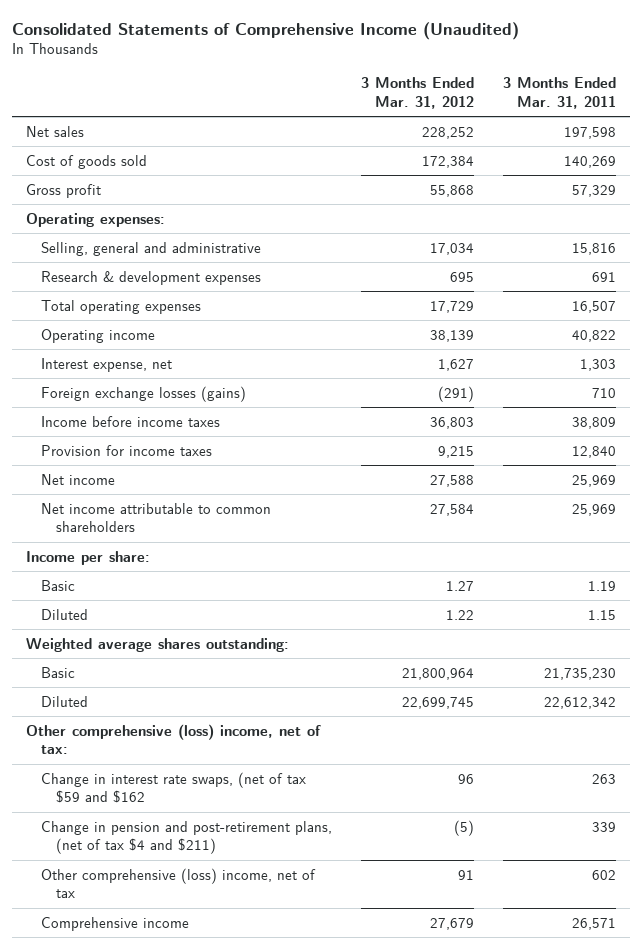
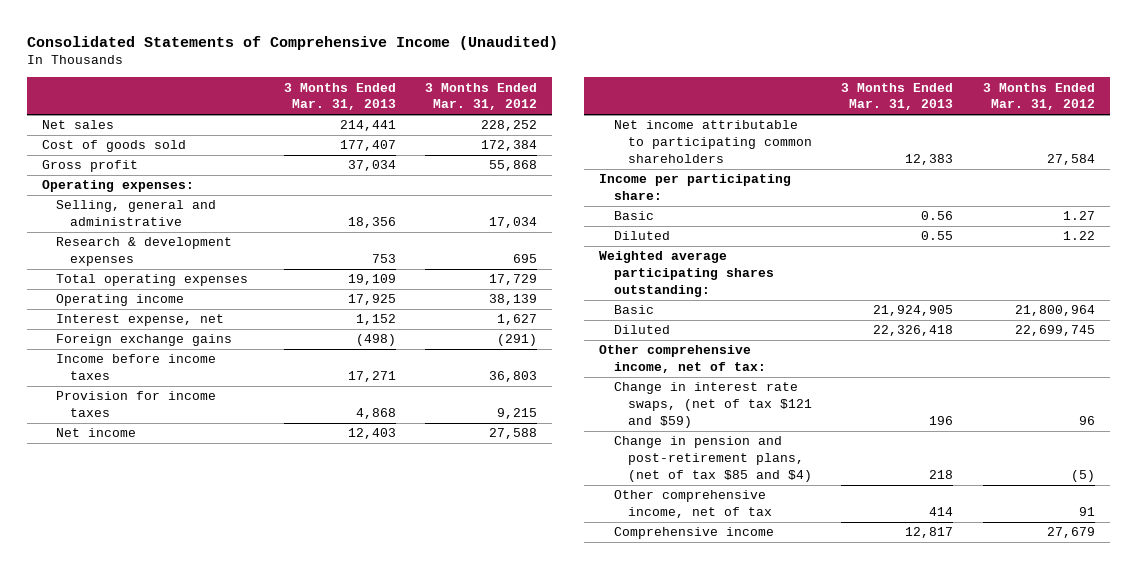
- | 3 Months Ended Mar. 31, 2012 | 3 Months Ended Mar. 31, 2011
+ | 3 Months Ended Mar. 31, 2013 | 3 Months Ended Mar. 31, 2012
- Foreign exchange losses (gains) | (291) | 710
+ Foreign exchange gains | (498) | (291)
- Net income attributable to common shareholders | 27,584 | 25,969
- Income per share:
+ Net income attributable to participating common shareholders | 12,383 | 27,584
+ Income per participating share:
- Weighted average shares outstanding:
+ Weighted average participating shares outstanding:
- Other comprehensive (loss) income, net of tax:
- Change in interest rate swaps, (net of tax $59 and $162 | 96 | 263
- Change in pension and post-retirement plans, (net of tax $4 and $211) | (5) | 339
- Other comprehensive (loss) income, net of tax | 91 | 602
+ Other comprehensive income, net of tax:
+ Change in interest rate swaps, (net of tax $121 and $59) | 196 | 96
+ Change in pension and post-retirement plans, (net of tax $85 and $4) | 218 | (5)
+ Other comprehensive income, net of tax | 414 | 91

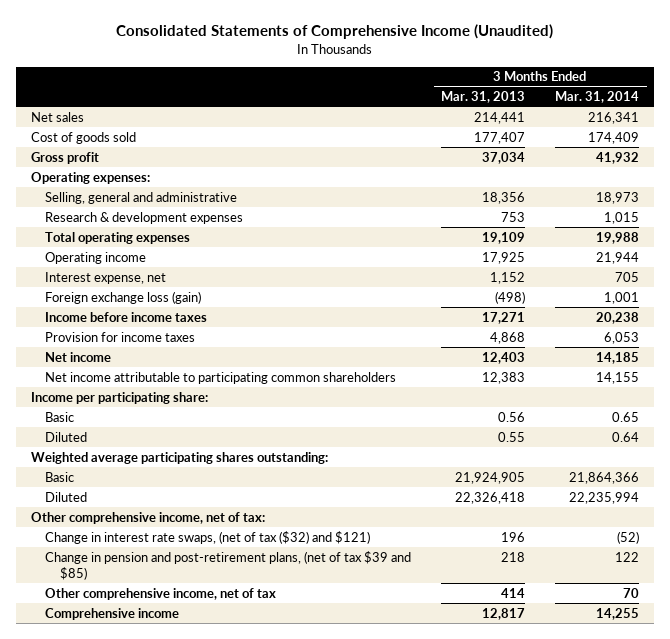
- | 3 Months Ended Mar. 31, 2013 | 3 Months Ended Mar. 31, 2012
+ | 3 Months Ended Mar. 31, 2013 | 3 Months Ended Mar. 31, 2014
- Foreign exchange gains | (498) | (291)
+ Foreign exchange loss (gain) | (498) | 1,001
- Change in interest rate swaps, (net of tax $121 and $59) | 196 | 96
- Change in pension and post-retirement plans, (net of tax $85 and $4) | 218 | (5)
+ Change in interest rate swaps, (net of tax ($32) and $121) | 196 | (52)
+ Change in pension and post-retirement plans, (net of tax $39 and $85) | 218 | 122

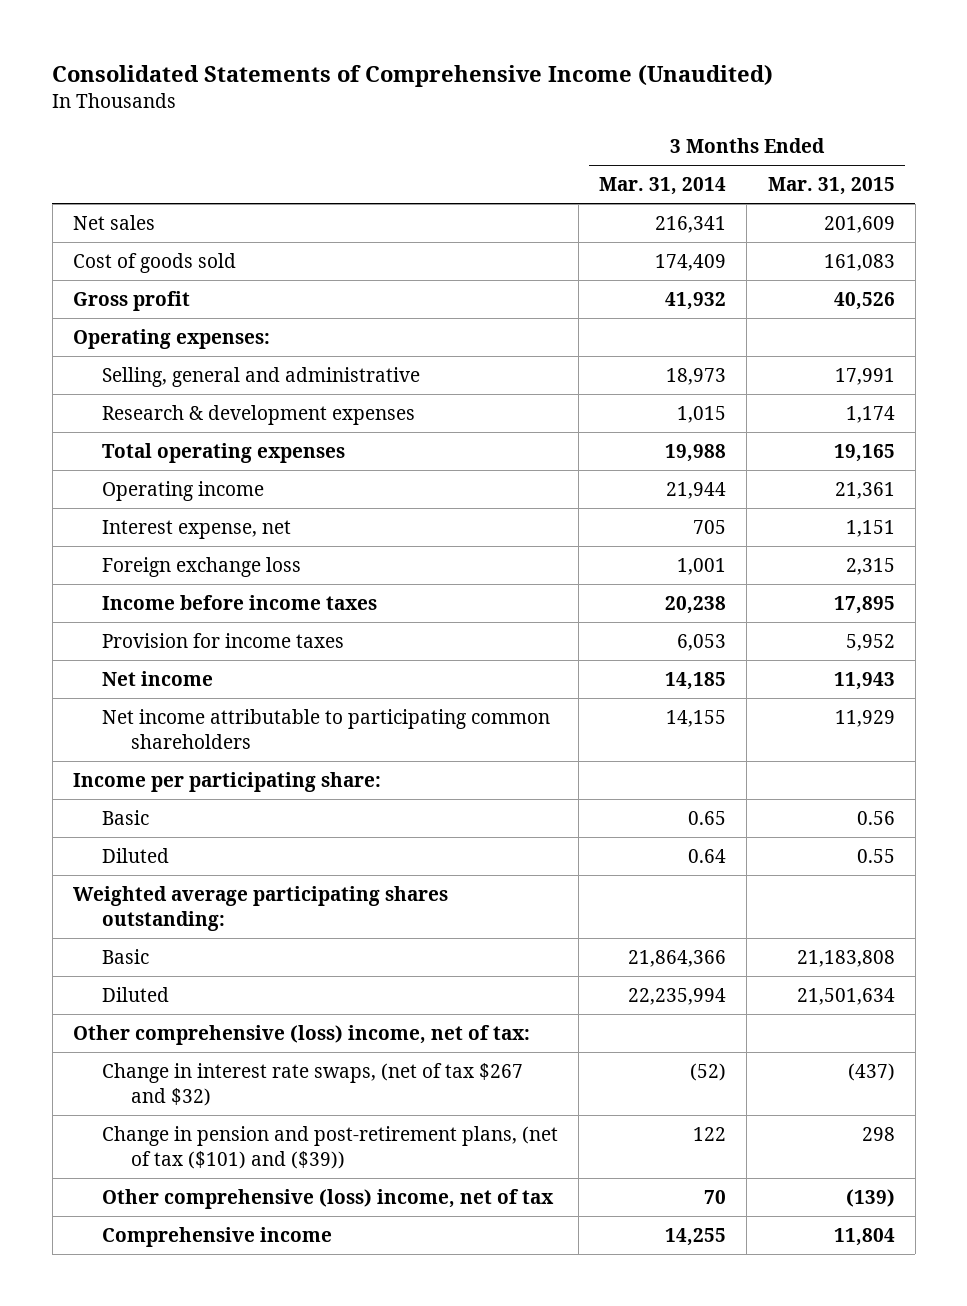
- | 3 Months Ended Mar. 31, 2013 | 3 Months Ended Mar. 31, 2014
+ | 3 Months Ended Mar. 31, 2014 | 3 Months Ended Mar. 31, 2015
- Foreign exchange loss (gain) | (498) | 1,001
+ Foreign exchange loss | 1,001 | 2,315
- Other comprehensive income, net of tax:
- Change in interest rate swaps, (net of tax ($32) and $121) | 196 | (52)
- Change in pension and post-retirement plans, (net of tax $39 and $85) | 218 | 122
- Other comprehensive income, net of tax | 414 | 70
+ Other comprehensive (loss) income, net of tax:
+ Change in interest rate swaps, (net of tax $267 and $32) | (52) | (437)
+ Change in pension and post-retirement plans, (net of tax ($101) and ($39)) | 122 | 298
+ Other comprehensive (loss) income, net of tax | 70 | (139)

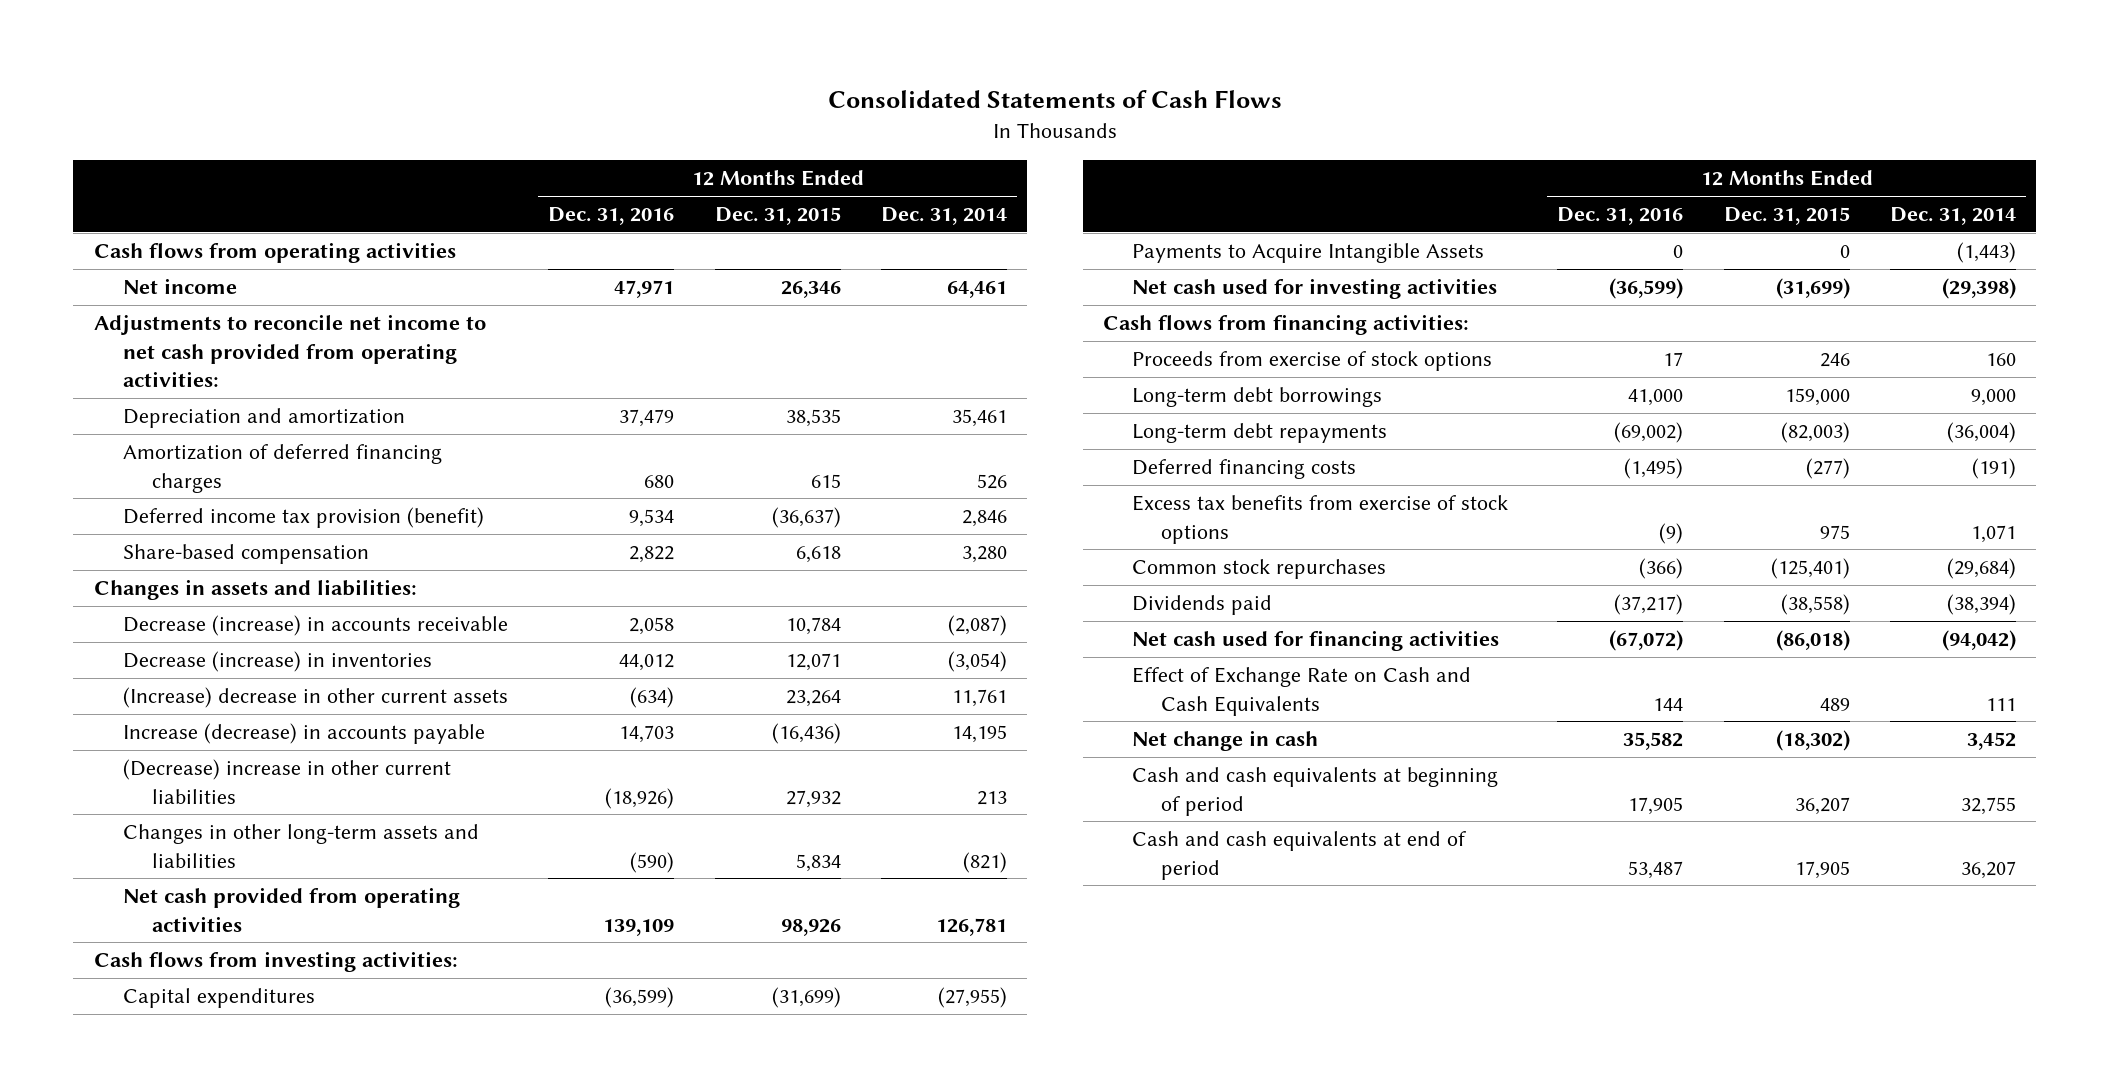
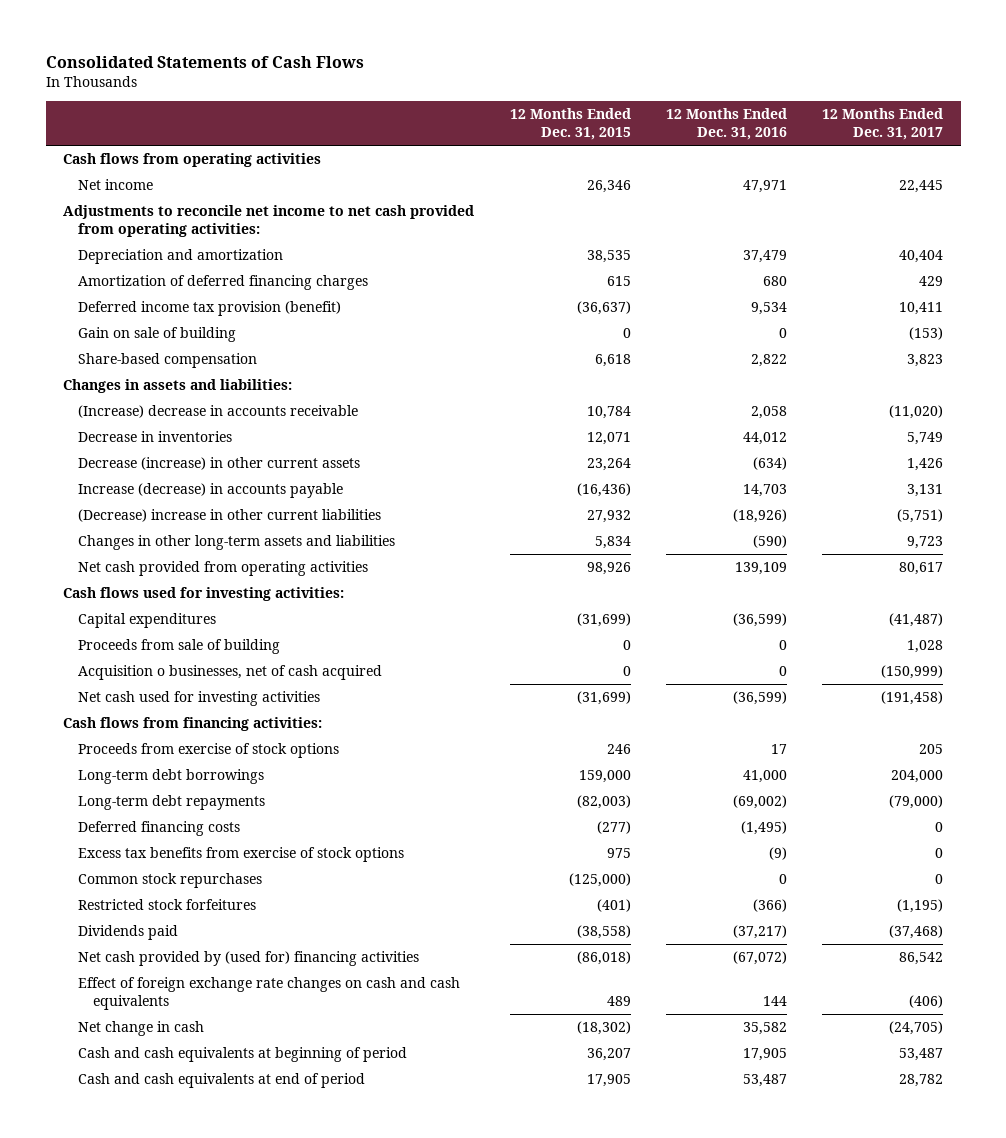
- | 12 Months Ended Dec. 31, 2016 | 12 Months Ended Dec. 31, 2015 | 12 Months Ended Dec. 31, 2014
+ | 12 Months Ended Dec. 31, 2015 | 12 Months Ended Dec. 31, 2016 | 12 Months Ended Dec. 31, 2017
+ Gain on sale of building | 0 | 0 | (153)
- Decrease (increase) in accounts receivable | 2,058 | 10,784 | (2,087)
- Decrease (increase) in inventories | 44,012 | 12,071 | (3,054)
- (Increase) decrease in other current assets | (634) | 23,264 | 11,761
+ (Increase) decrease in accounts receivable | 10,784 | 2,058 | (11,020)
+ Decrease in inventories | 12,071 | 44,012 | 5,749
+ Decrease (increase) in other current assets | 23,264 | (634) | 1,426
- Cash flows from investing activities:
+ Cash flows used for investing activities:
- Payments to Acquire Intangible Assets | 0 | 0 | (1,443)
+ Proceeds from sale of building | 0 | 0 | 1,028
+ Acquisition o businesses, net of cash acquired | 0 | 0 | (150,999)
- Common stock repurchases | (366) | (125,401) | (29,684)
+ Common stock repurchases | (125,000) | 0 | 0
+ Restricted stock forfeitures | (401) | (366) | (1,195)
- Net cash used for financing activities | (67,072) | (86,018) | (94,042)
- Effect of Exchange Rate on Cash and Cash Equivalents | 144 | 489 | 111
+ Net cash provided by (used for) financing activities | (86,018) | (67,072) | 86,542
+ Effect of foreign exchange rate changes on cash and cash equivalents | 489 | 144 | (406)

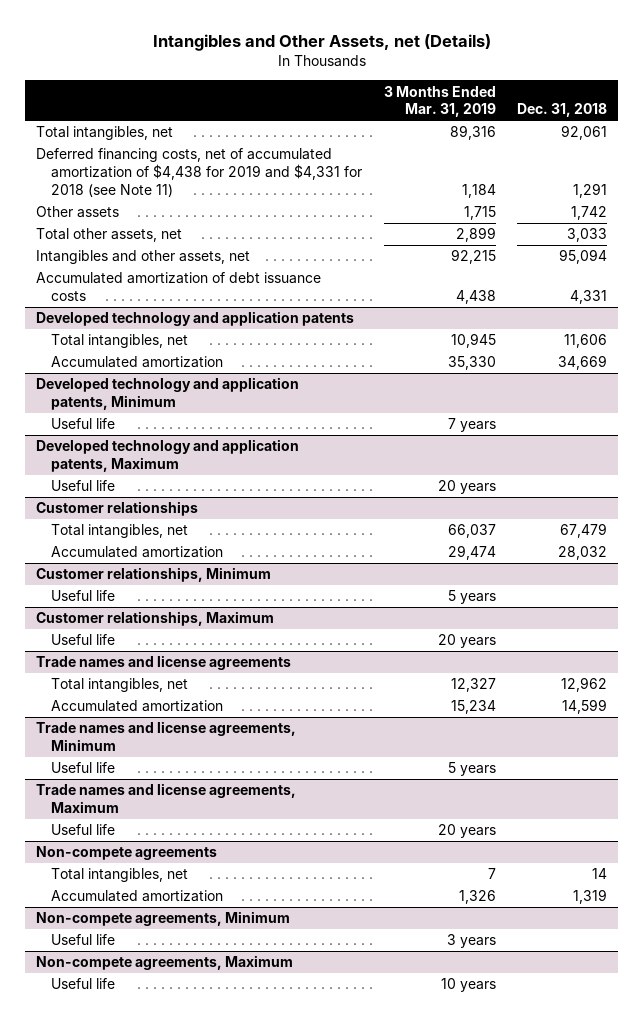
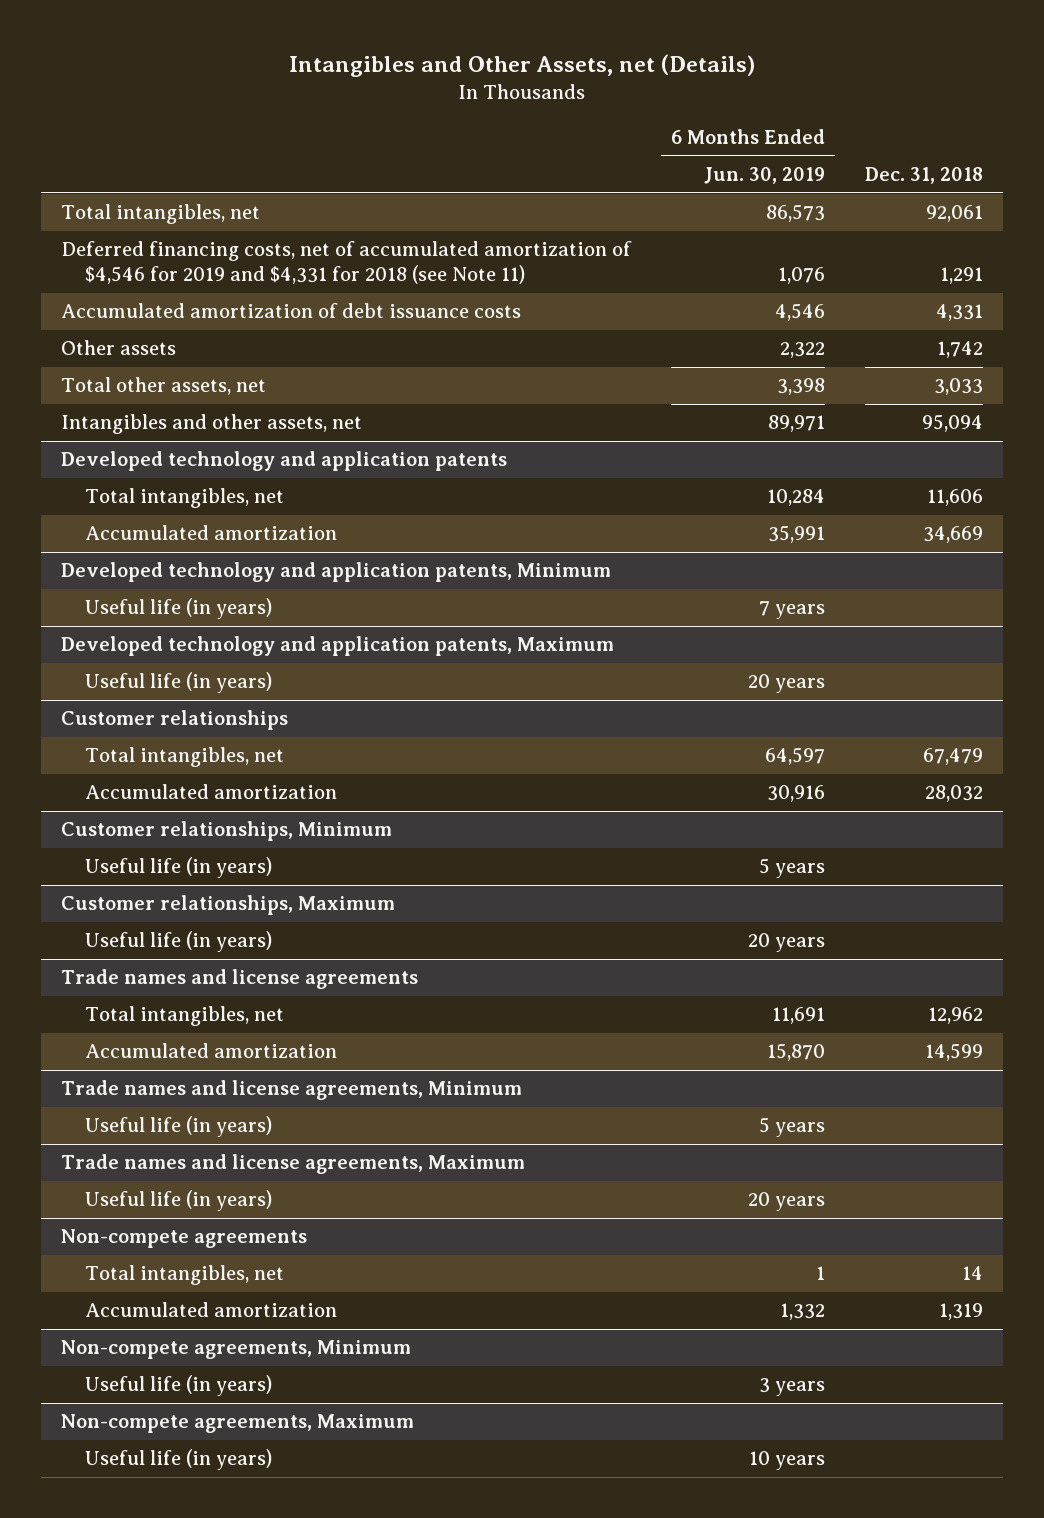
- | 3 Months Ended Mar. 31, 2019 | Dec. 31, 2018
+ | 6 Months Ended Jun. 30, 2019 | Dec. 31, 2018
- Deferred financing costs, net of accumulated amortization of $4,438 for 2019 and $4,331 for 2018 (see Note 11) | 1,184 | 1,291
+ Deferred financing costs, net of accumulated amortization of $4,546 for 2019 and $4,331 for 2018 (see Note 11) | 1,076 | 1,291
moved up: Accumulated amortization of debt issuance costs | 4,546 | 4,331
@ Developed technology and application patents, Minimum
- Useful life | 7 years |
+ Useful life (in years) | 7 years |
@ Developed technology and application patents, Maximum
- Useful life | 20 years |
+ Useful life (in years) | 20 years |
@ Customer relationships, Minimum
- Useful life | 5 years |
+ Useful life (in years) | 5 years |
@ Customer relationships, Maximum
- Useful life | 20 years |
+ Useful life (in years) | 20 years |
@ Trade names and license agreements, Minimum
- Useful life | 5 years |
+ Useful life (in years) | 5 years |
@ Trade names and license agreements, Maximum
- Useful life | 20 years |
+ Useful life (in years) | 20 years |
@ Non-compete agreements, Minimum
- Useful life | 3 years |
+ Useful life (in years) | 3 years |
@ Non-compete agreements, Maximum
- Useful life | 10 years |
+ Useful life (in years) | 10 years |

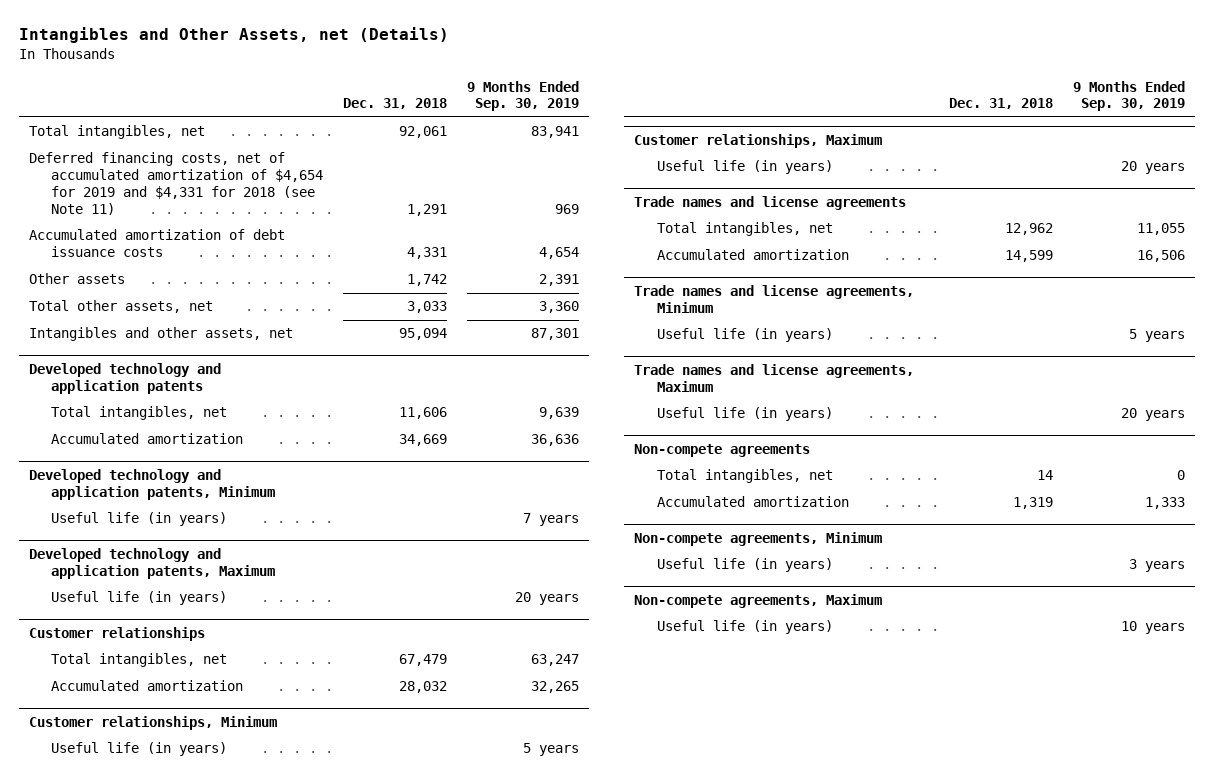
- | 6 Months Ended Jun. 30, 2019 | Dec. 31, 2018
+ | Dec. 31, 2018 | 9 Months Ended Sep. 30, 2019
- Deferred financing costs, net of accumulated amortization of $4,546 for 2019 and $4,331 for 2018 (see Note 11) | 1,076 | 1,291
+ Deferred financing costs, net of accumulated amortization of $4,654 for 2019 and $4,331 for 2018 (see Note 11) | 1,291 | 969

